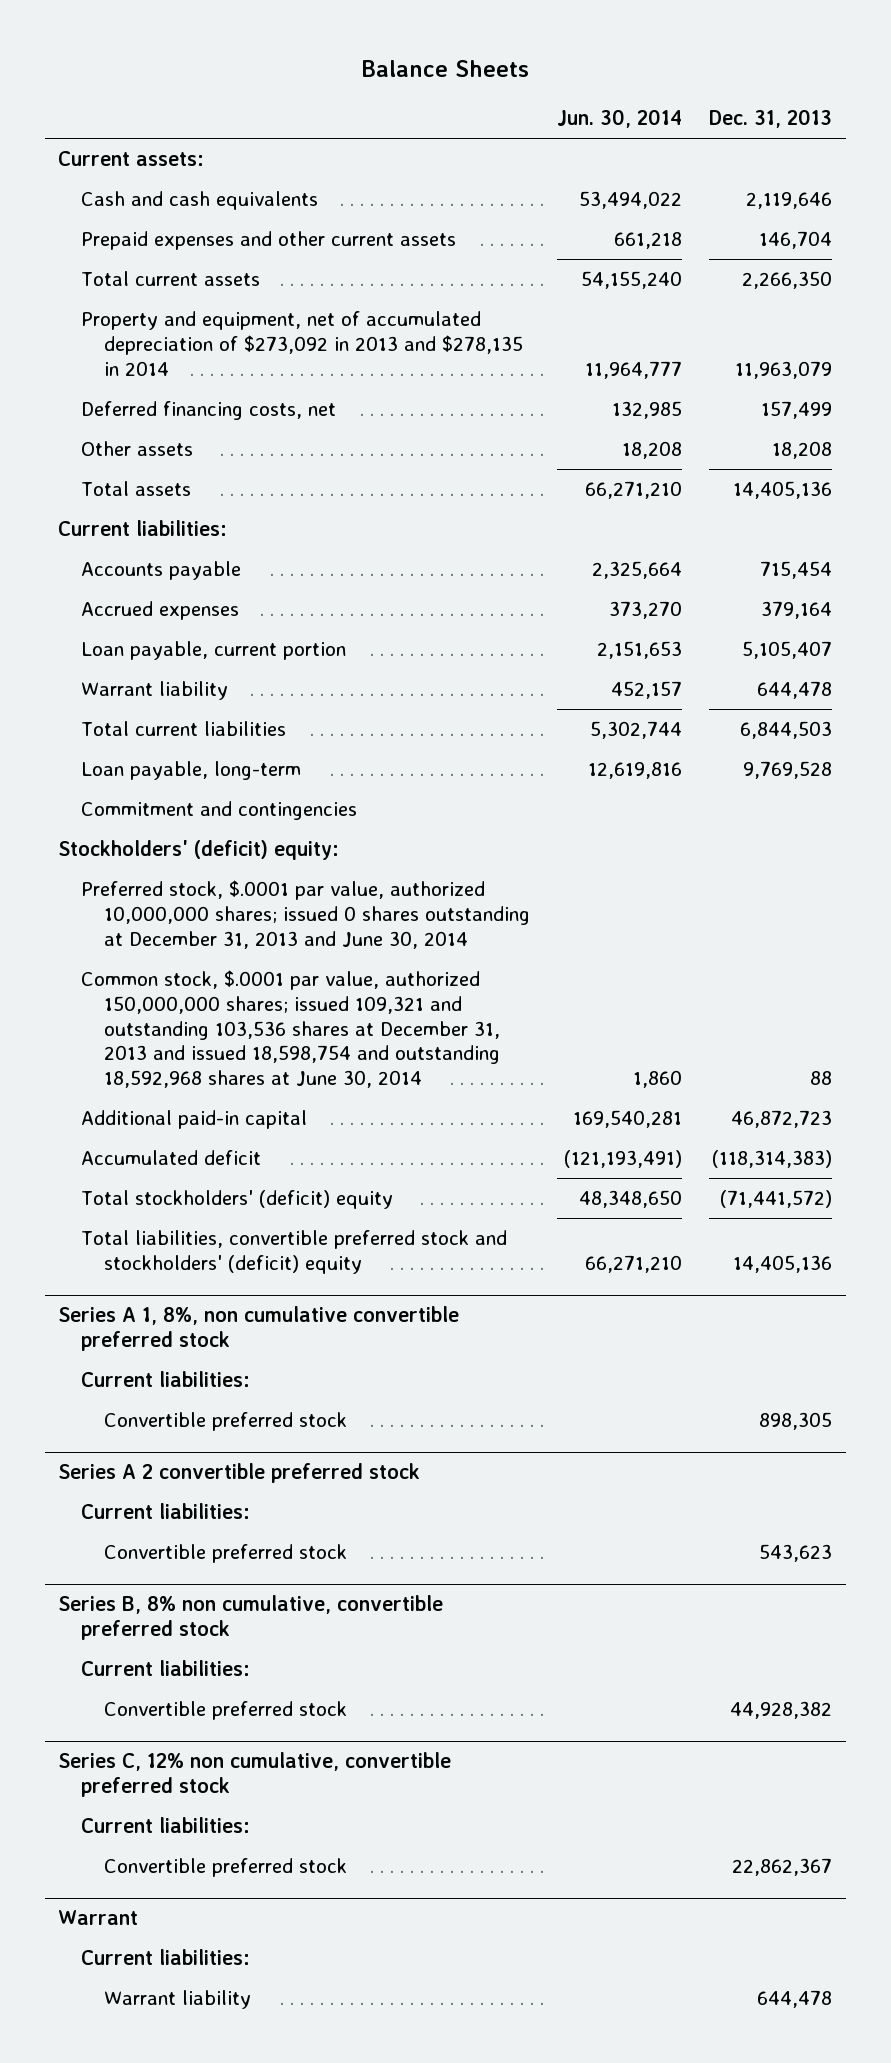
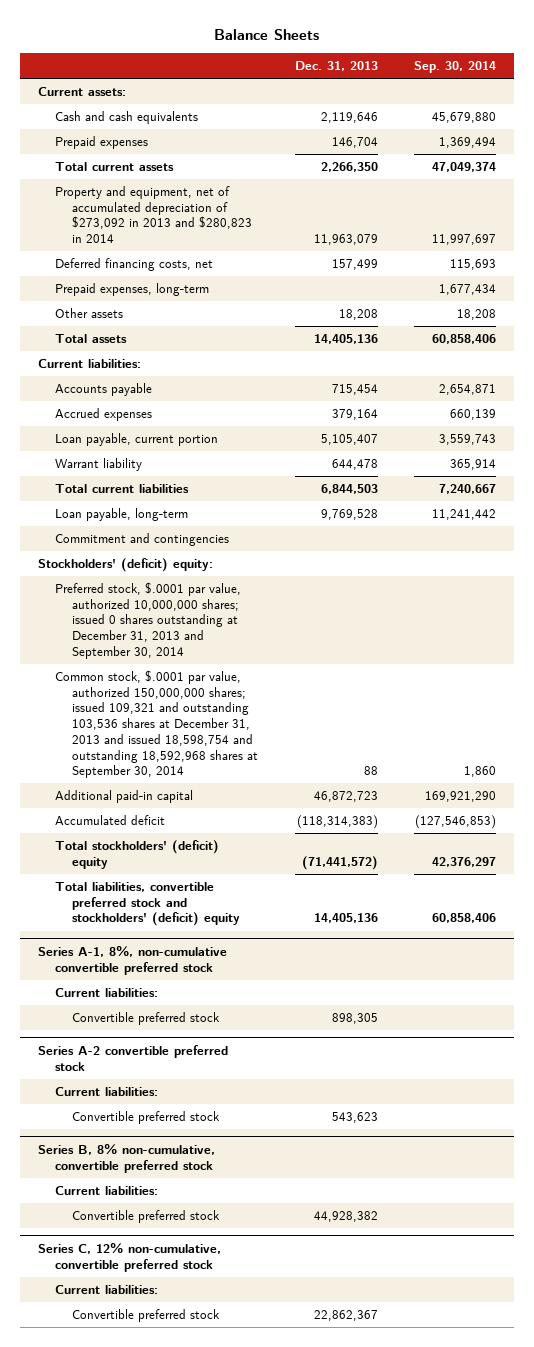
- | Jun. 30, 2014 | Dec. 31, 2013
+ | Dec. 31, 2013 | Sep. 30, 2014
- Prepaid expenses and other current assets | 661,218 | 146,704
+ Prepaid expenses | 146,704 | 1,369,494
- Property and equipment, net of accumulated depreciation of $273,092 in 2013 and $278,135 in 2014 | 11,964,777 | 11,963,079
+ Property and equipment, net of accumulated depreciation of $273,092 in 2013 and $280,823 in 2014 | 11,963,079 | 11,997,697
+ Prepaid expenses, long-term | | 1,677,434
- Preferred stock, $.0001 par value, authorized 10,000,000 shares; issued 0 shares outstanding at December 31, 2013 and June 30, 2014
- Common stock, $.0001 par value, authorized 150,000,000 shares; issued 109,321 and outstanding 103,536 shares at December 31, 2013 and issued 18,598,754 and outstanding 18,592,968 shares at June 30, 2014 | 1,860 | 88
+ Preferred stock, $.0001 par value, authorized 10,000,000 shares; issued 0 shares outstanding at December 31, 2013 and September 30, 2014
+ Common stock, $.0001 par value, authorized 150,000,000 shares; issued 109,321 and outstanding 103,536 shares at December 31, 2013 and issued 18,598,754 and outstanding 18,592,968 shares at September 30, 2014 | 88 | 1,860
- Series A 1, 8%, non cumulative convertible preferred stock
+ Series A-1, 8%, non-cumulative convertible preferred stock
- Series A 2 convertible preferred stock
+ Series A-2 convertible preferred stock
- Series B, 8% non cumulative, convertible preferred stock
+ Series B, 8% non-cumulative, convertible preferred stock
- Series C, 12% non cumulative, convertible preferred stock
+ Series C, 12% non-cumulative, convertible preferred stock
- Warrant
- Current liabilities:
- Warrant liability | | 644,478

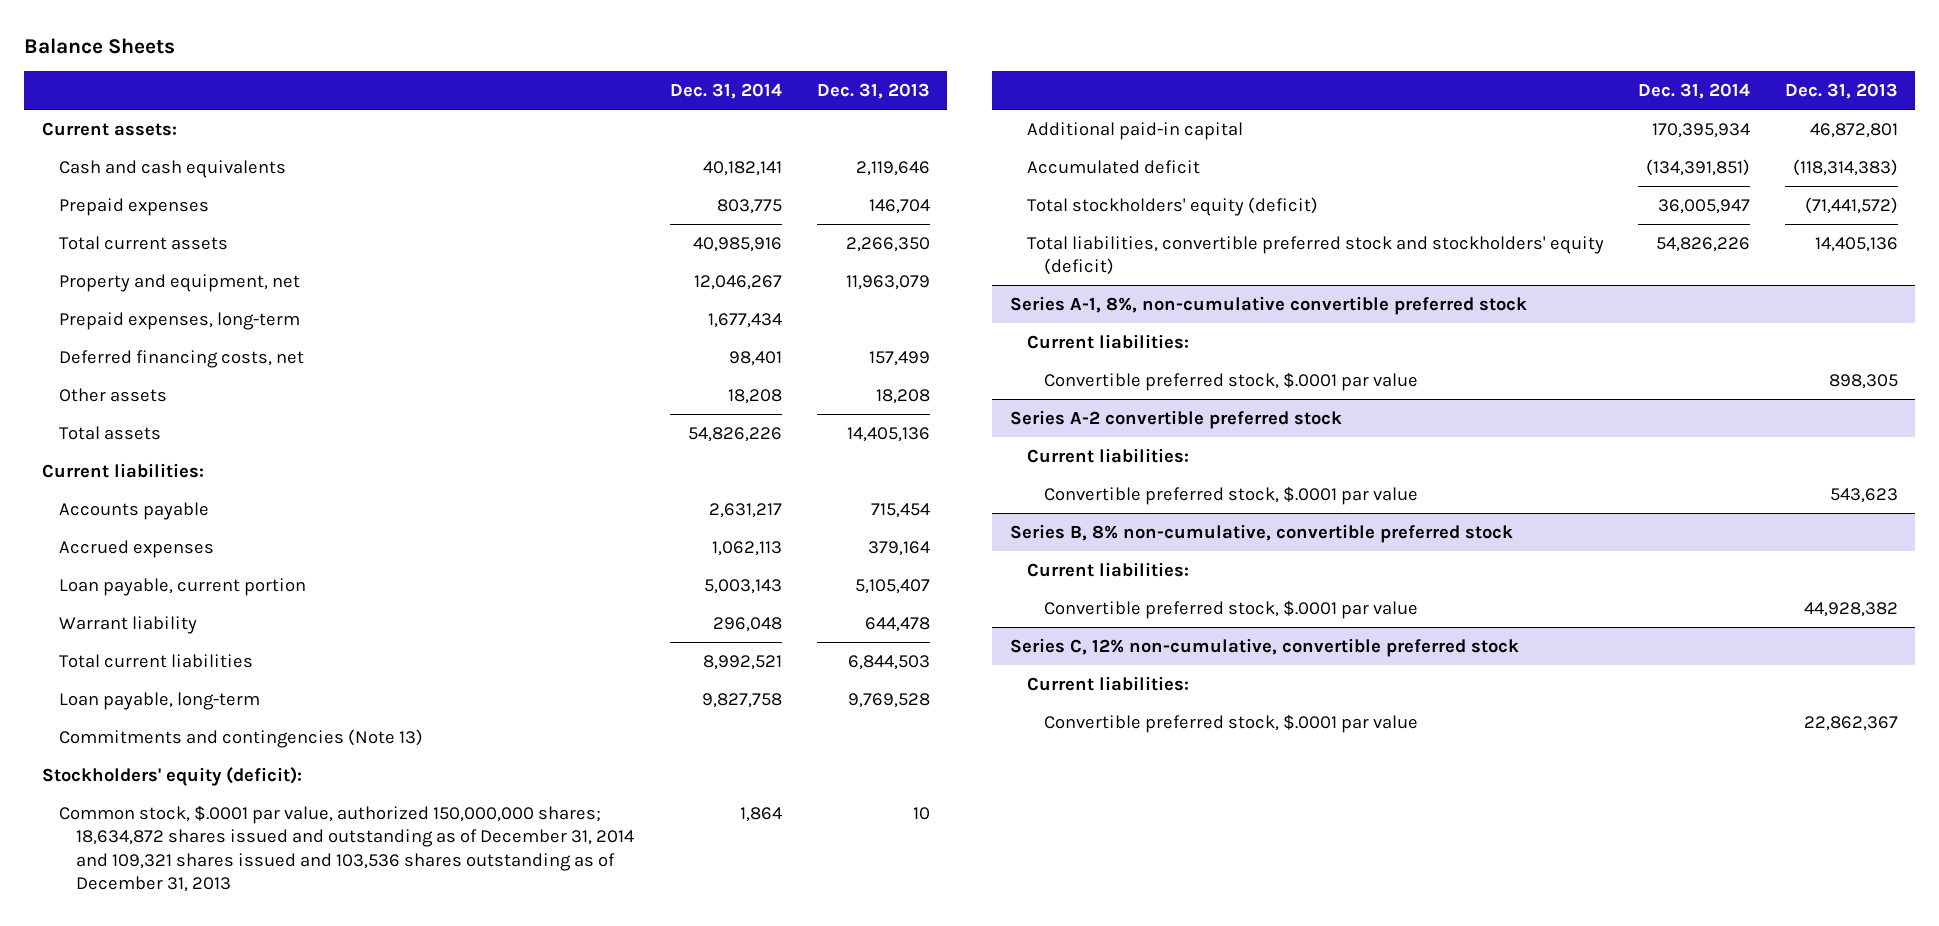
- | Dec. 31, 2013 | Sep. 30, 2014
+ | Dec. 31, 2014 | Dec. 31, 2013
- Property and equipment, net of accumulated depreciation of $273,092 in 2013 and $280,823 in 2014 | 11,963,079 | 11,997,697
+ Property and equipment, net | 12,046,267 | 11,963,079
moved down: Deferred financing costs, net | 98,401 | 157,499
- Commitment and contingencies
- Stockholders' (deficit) equity:
- Preferred stock, $.0001 par value, authorized 10,000,000 shares; issued 0 shares outstanding at December 31, 2013 and September 30, 2014
- Common stock, $.0001 par value, authorized 150,000,000 shares; issued 109,321 and outstanding 103,536 shares at December 31, 2013 and issued 18,598,754 and outstanding 18,592,968 shares at September 30, 2014 | 88 | 1,860
- Additional paid-in capital | 46,872,723 | 169,921,290
+ Commitments and contingencies (Note 13)
+ Stockholders' equity (deficit):
+ Common stock, $.0001 par value, authorized 150,000,000 shares; 18,634,872 shares issued and outstanding as of December 31, 2014 and 109,321 shares issued and 103,536 shares outstanding as of December 31, 2013 | 1,864 | 10
+ Additional paid-in capital | 170,395,934 | 46,872,801
- Total stockholders' (deficit) equity | (71,441,572) | 42,376,297
- Total liabilities, convertible preferred stock and stockholders' (deficit) equity | 14,405,136 | 60,858,406
+ Total stockholders' equity (deficit) | 36,005,947 | (71,441,572)
+ Total liabilities, convertible preferred stock and stockholders' equity (deficit) | 54,826,226 | 14,405,136
@ Series A-1, 8%, non-cumulative convertible preferred stock
- Convertible preferred stock | 898,305 |
+ Convertible preferred stock, $.0001 par value | | 898,305
@ Series A-2 convertible preferred stock
- Convertible preferred stock | 543,623 |
+ Convertible preferred stock, $.0001 par value | | 543,623
@ Series B, 8% non-cumulative, convertible preferred stock
- Convertible preferred stock | 44,928,382 |
+ Convertible preferred stock, $.0001 par value | | 44,928,382
@ Series C, 12% non-cumulative, convertible preferred stock
- Convertible preferred stock | 22,862,367 |
+ Convertible preferred stock, $.0001 par value | | 22,862,367

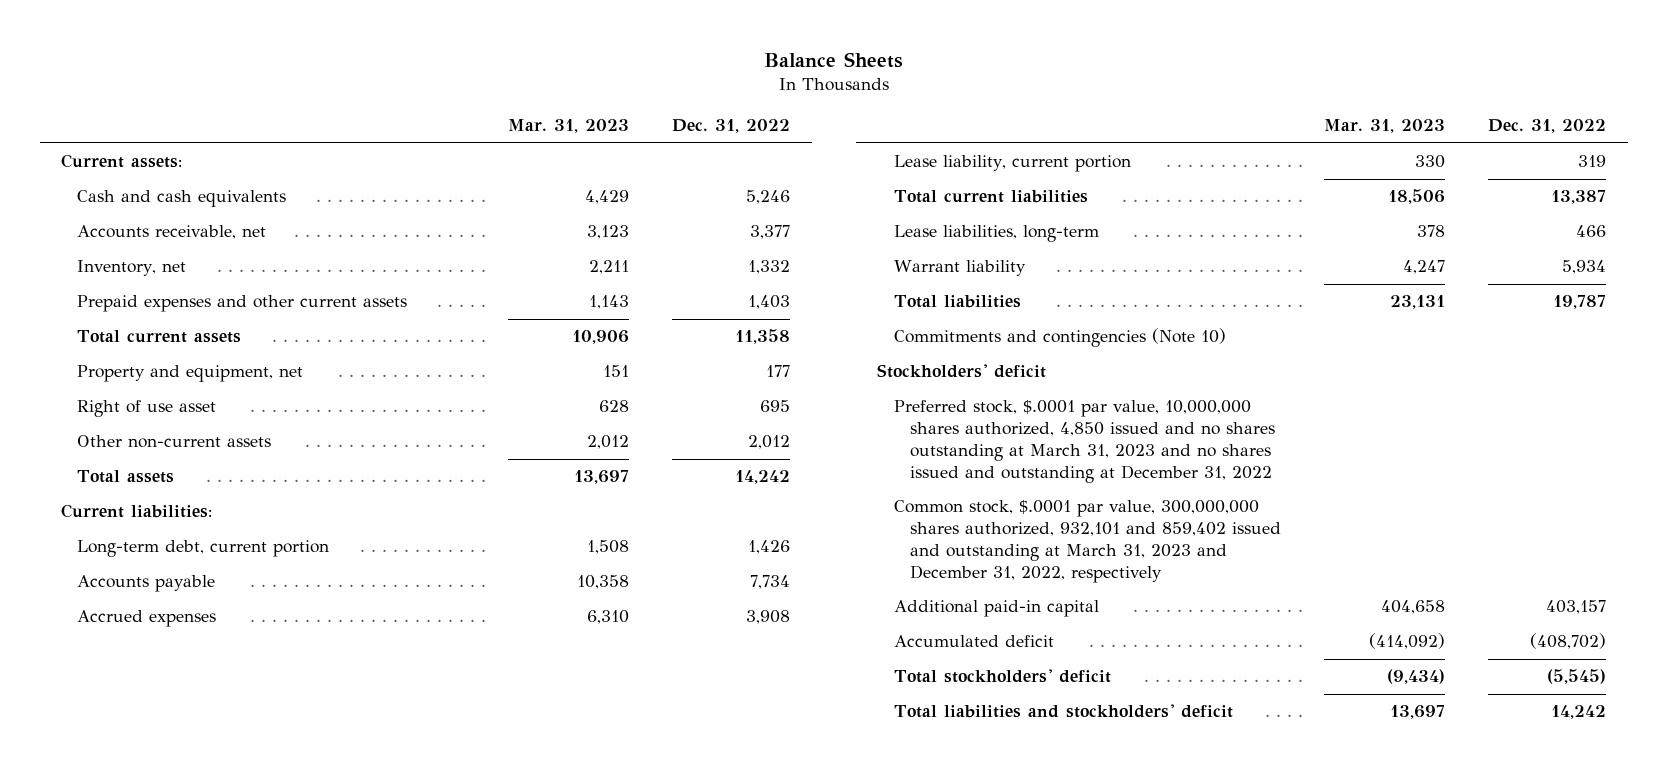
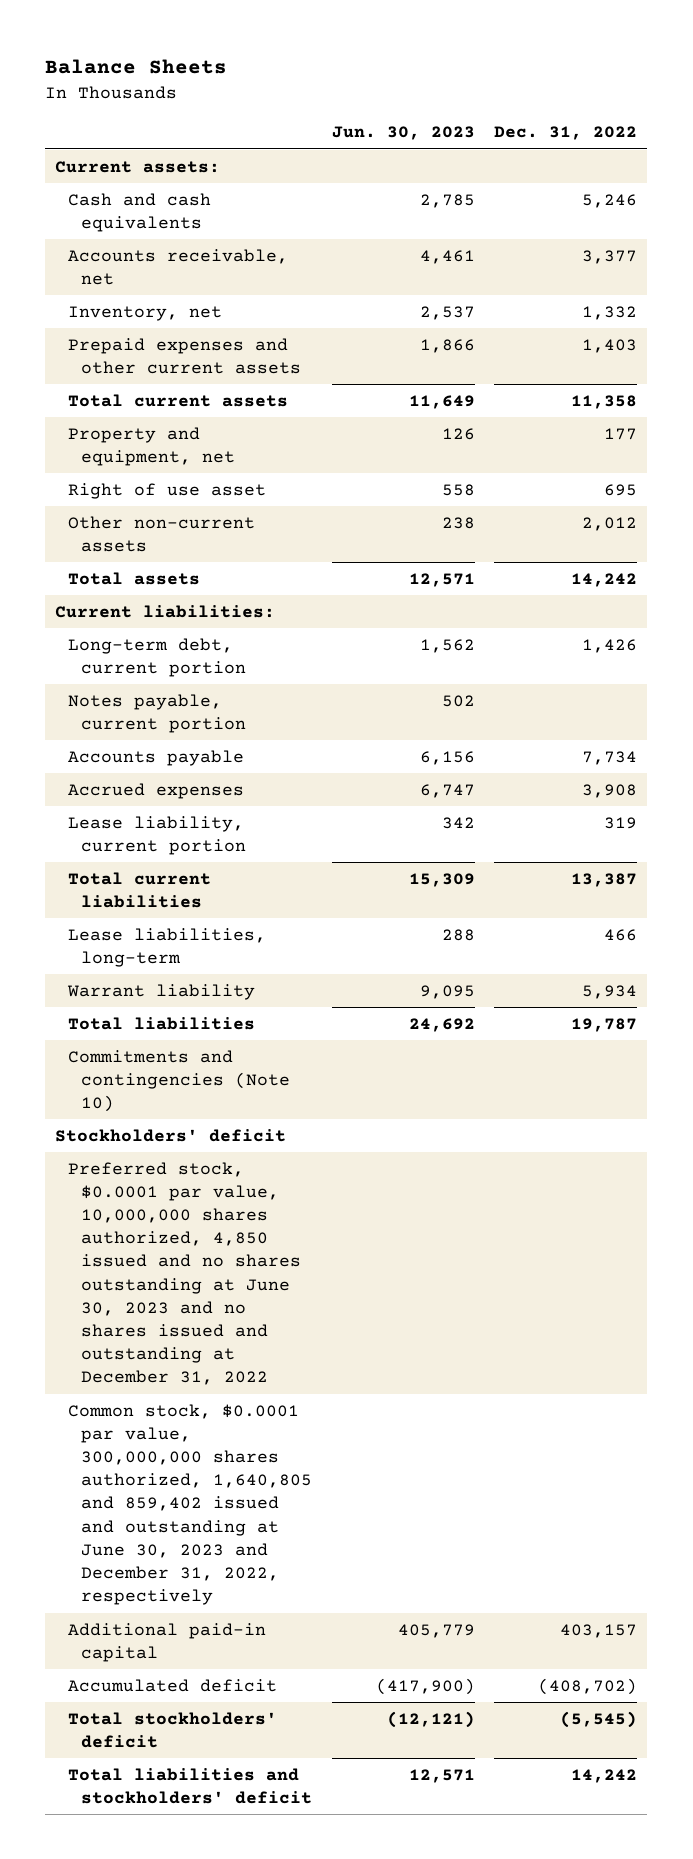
- | Mar. 31, 2023 | Dec. 31, 2022
+ | Jun. 30, 2023 | Dec. 31, 2022
+ Notes payable, current portion | 502 |
- Preferred stock, $.0001 par value, 10,000,000 shares authorized, 4,850 issued and no shares outstanding at March 31, 2023 and no shares issued and outstanding at December 31, 2022
- Common stock, $.0001 par value, 300,000,000 shares authorized, 932,101 and 859,402 issued and outstanding at March 31, 2023 and December 31, 2022, respectively
+ Preferred stock, $0.0001 par value, 10,000,000 shares authorized, 4,850 issued and no shares outstanding at June 30, 2023 and no shares issued and outstanding at December 31, 2022
+ Common stock, $0.0001 par value, 300,000,000 shares authorized, 1,640,805 and 859,402 issued and outstanding at June 30, 2023 and December 31, 2022, respectively

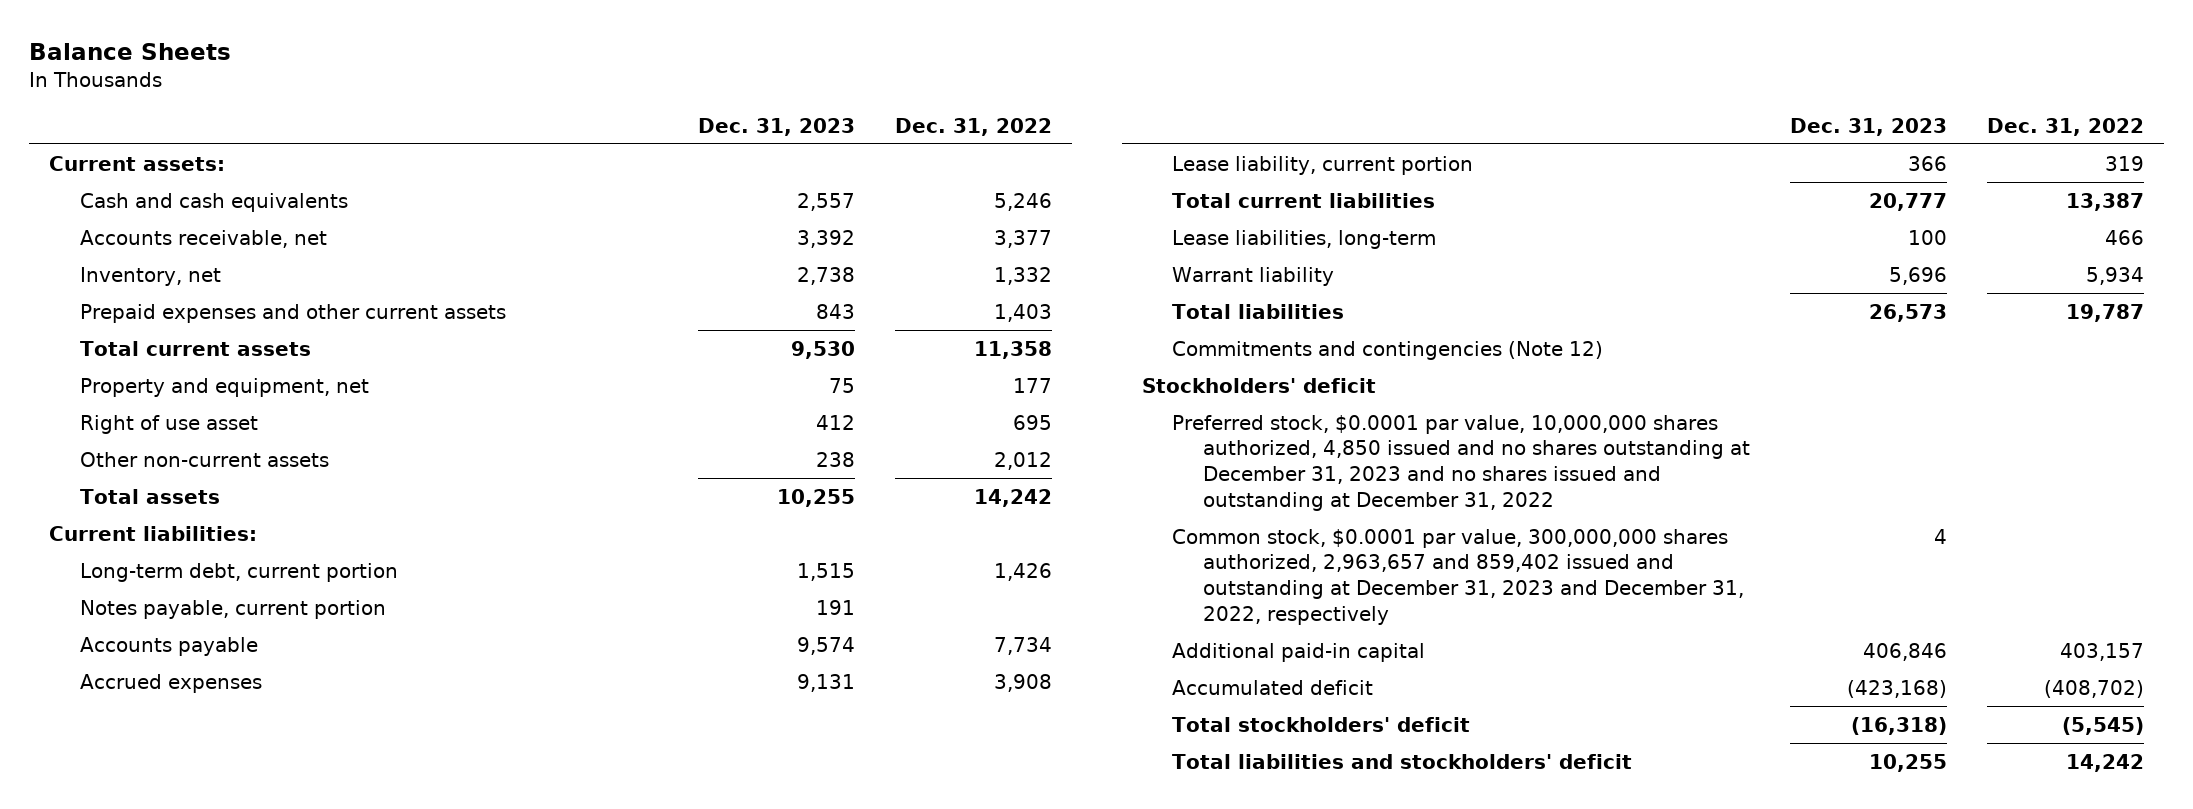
- | Jun. 30, 2023 | Dec. 31, 2022
+ | Dec. 31, 2023 | Dec. 31, 2022
- Commitments and contingencies (Note 10)
+ Commitments and contingencies (Note 12)
- Preferred stock, $0.0001 par value, 10,000,000 shares authorized, 4,850 issued and no shares outstanding at June 30, 2023 and no shares issued and outstanding at December 31, 2022
- Common stock, $0.0001 par value, 300,000,000 shares authorized, 1,640,805 and 859,402 issued and outstanding at June 30, 2023 and December 31, 2022, respectively
+ Preferred stock, $0.0001 par value, 10,000,000 shares authorized, 4,850 issued and no shares outstanding at December 31, 2023 and no shares issued and outstanding at December 31, 2022
+ Common stock, $0.0001 par value, 300,000,000 shares authorized, 2,963,657 and 859,402 issued and outstanding at December 31, 2023 and December 31, 2022, respectively | 4 |

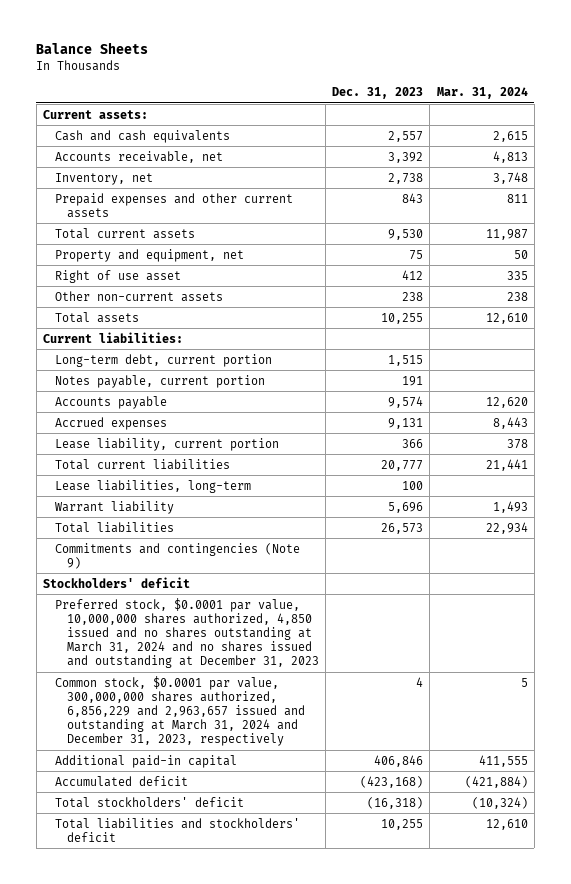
- | Dec. 31, 2023 | Dec. 31, 2022
+ | Dec. 31, 2023 | Mar. 31, 2024
- Commitments and contingencies (Note 12)
+ Commitments and contingencies (Note 9)
- Preferred stock, $0.0001 par value, 10,000,000 shares authorized, 4,850 issued and no shares outstanding at December 31, 2023 and no shares issued and outstanding at December 31, 2022
- Common stock, $0.0001 par value, 300,000,000 shares authorized, 2,963,657 and 859,402 issued and outstanding at December 31, 2023 and December 31, 2022, respectively | 4 |
+ Preferred stock, $0.0001 par value, 10,000,000 shares authorized, 4,850 issued and no shares outstanding at March 31, 2024 and no shares issued and outstanding at December 31, 2023
+ Common stock, $0.0001 par value, 300,000,000 shares authorized, 6,856,229 and 2,963,657 issued and outstanding at March 31, 2024 and December 31, 2023, respectively | 4 | 5

